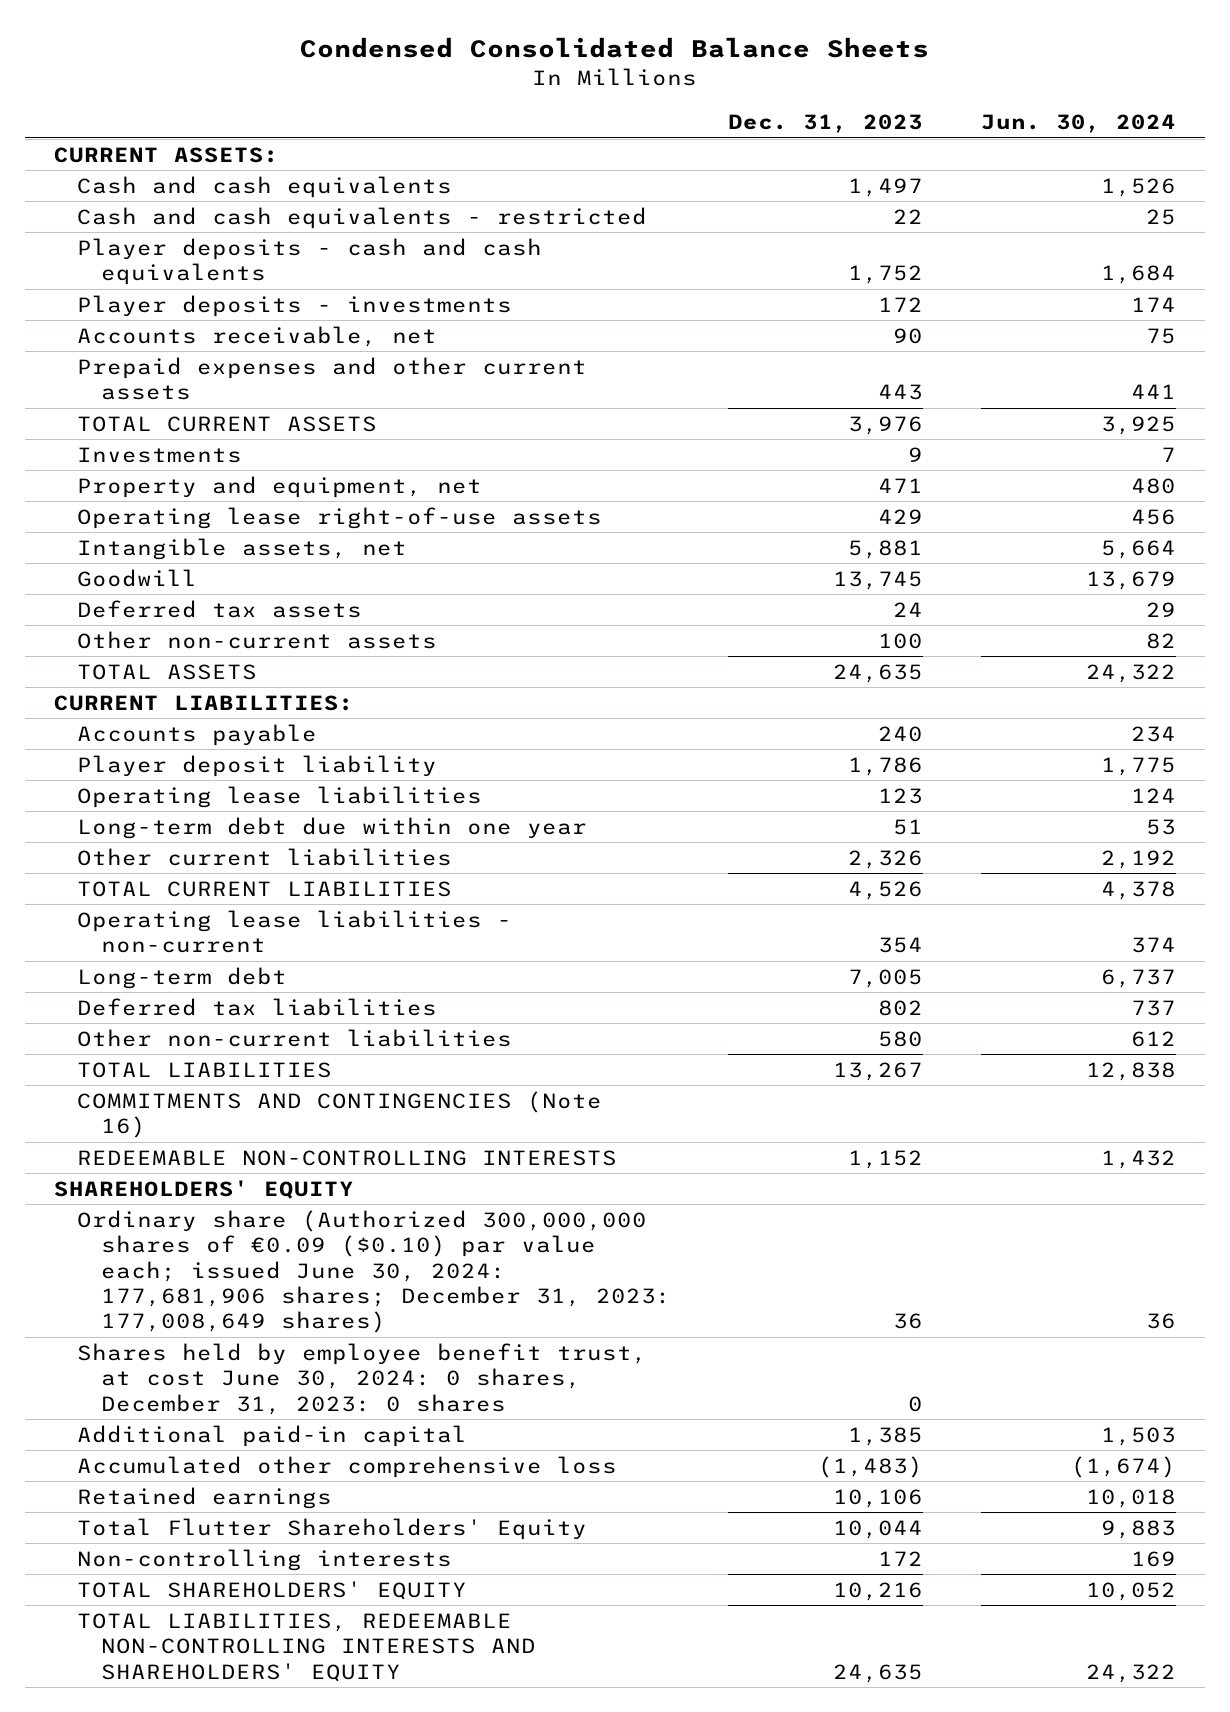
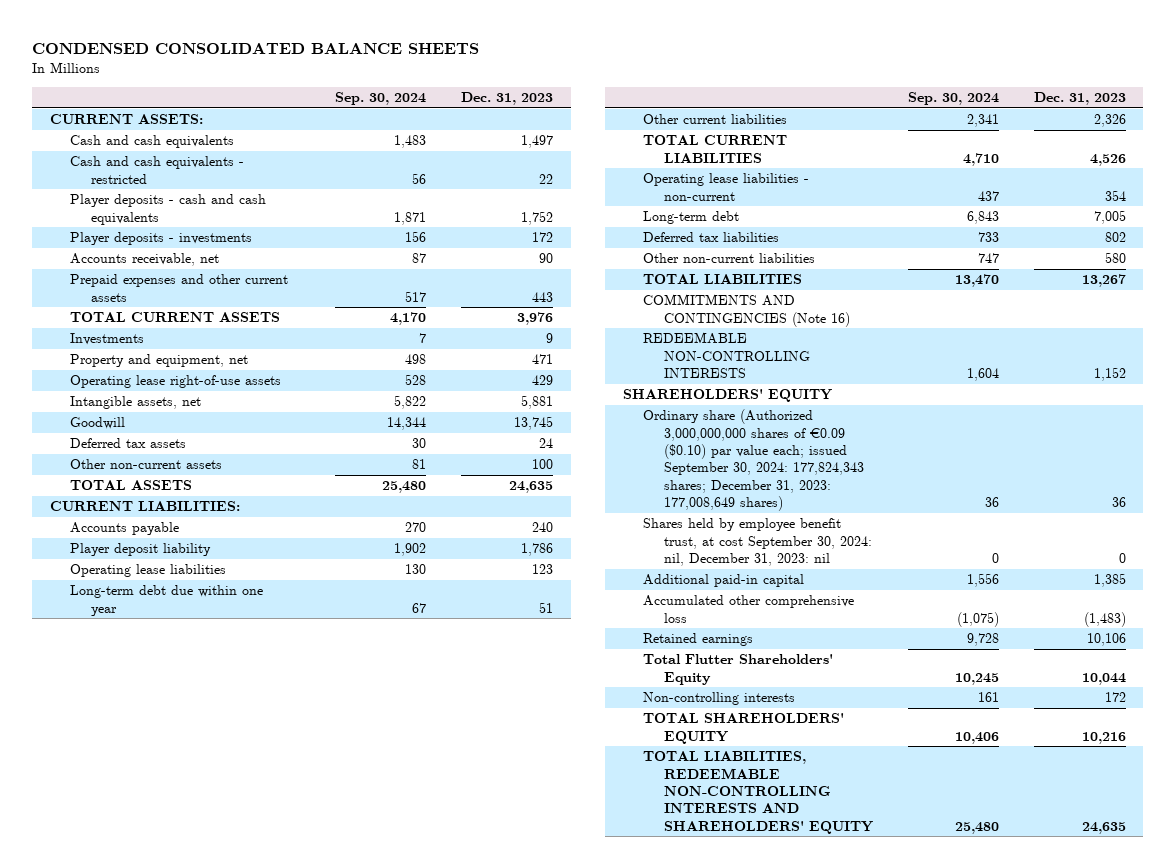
- Condensed Consolidated Balance Sheets
+ CONDENSED CONSOLIDATED BALANCE SHEETS
- | Dec. 31, 2023 | Jun. 30, 2024
+ | Sep. 30, 2024 | Dec. 31, 2023
- Ordinary share (Authorized 300,000,000 shares of €0.09 ($0.10) par value each; issued June 30, 2024: 177,681,906 shares; December 31, 2023: 177,008,649 shares) | 36 | 36
- Shares held by employee benefit trust, at cost June 30, 2024: 0 shares, December 31, 2023: 0 shares | 0 |
+ Ordinary share (Authorized 3,000,000,000 shares of €0.09 ($0.10) par value each; issued September 30, 2024: 177,824,343 shares; December 31, 2023: 177,008,649 shares) | 36 | 36
+ Shares held by employee benefit trust, at cost September 30, 2024: nil, December 31, 2023: nil | 0 | 0

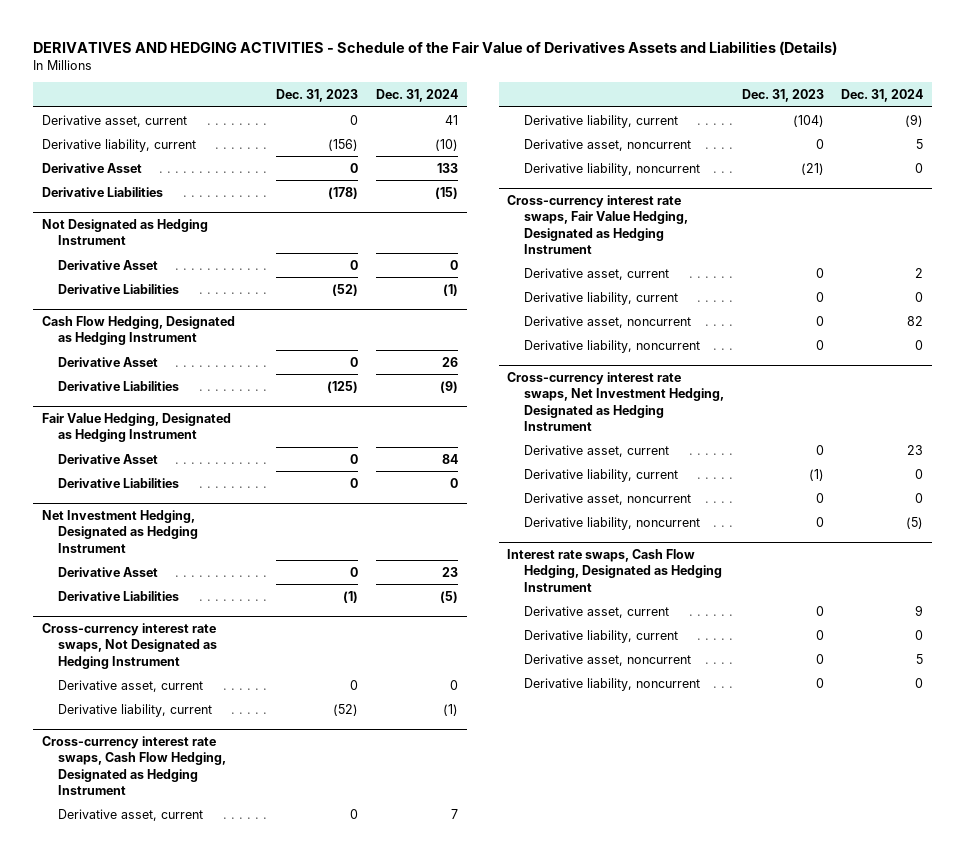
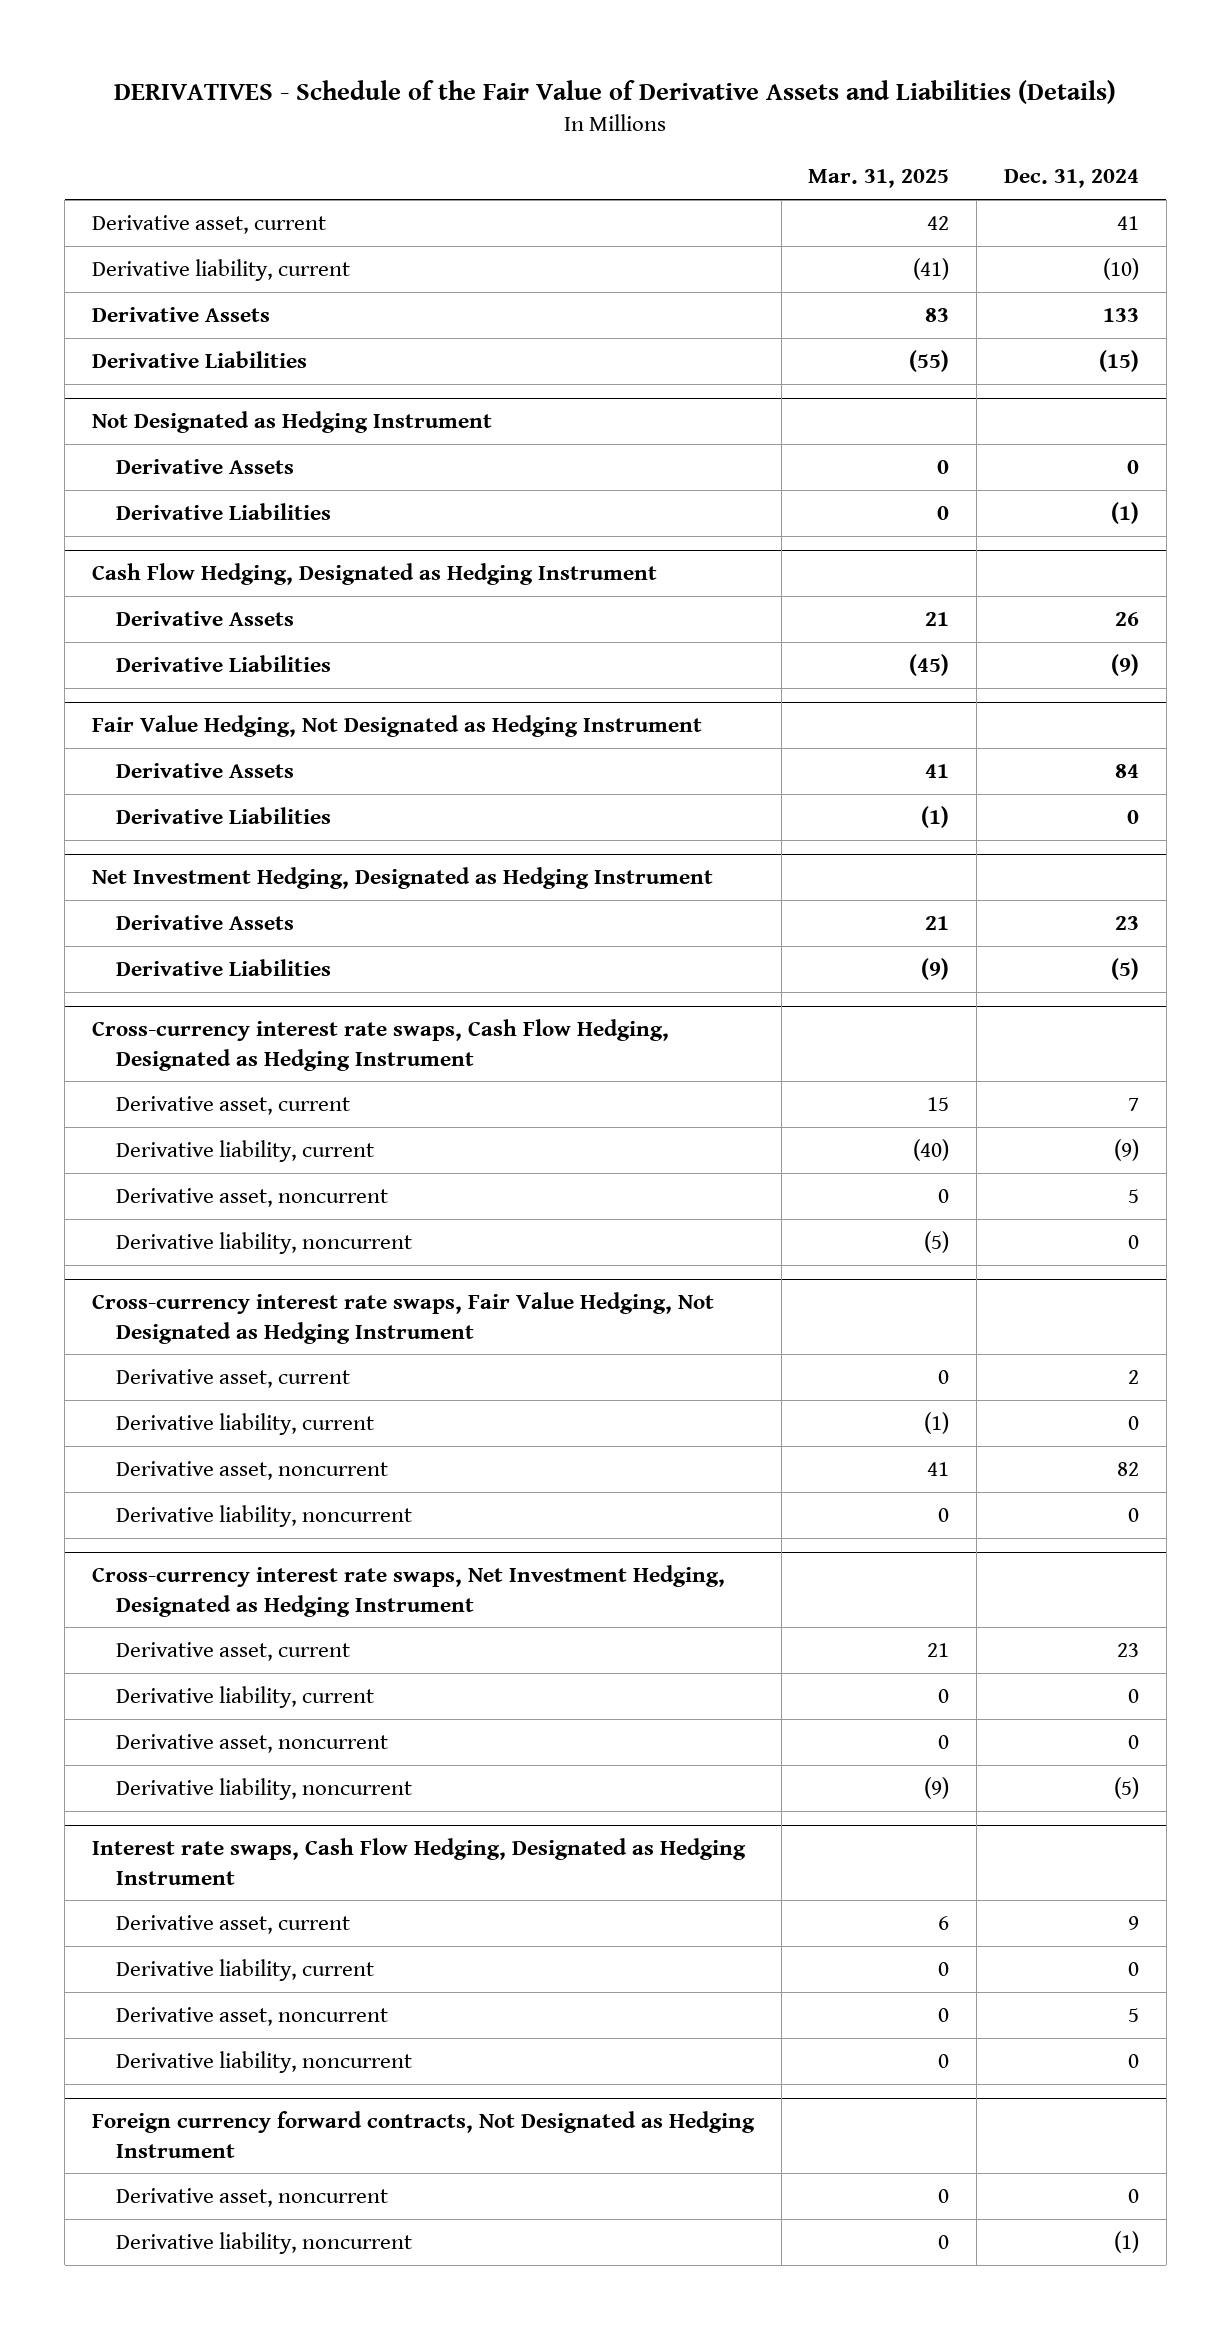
- DERIVATIVES AND HEDGING ACTIVITIES - Schedule of the Fair Value of Derivatives Assets and Liabilities (Details)
+ DERIVATIVES - Schedule of the Fair Value of Derivative Assets and Liabilities (Details)
- | Dec. 31, 2023 | Dec. 31, 2024
+ | Mar. 31, 2025 | Dec. 31, 2024
- Derivative Asset | 0 | 133
+ Derivative Assets | 83 | 133
@ Not Designated as Hedging Instrument
- Derivative Asset | 0 | 0
+ Derivative Assets | 0 | 0
@ Cash Flow Hedging, Designated as Hedging Instrument
- Derivative Asset | 0 | 26
+ Derivative Assets | 21 | 26
- Fair Value Hedging, Designated as Hedging Instrument
- Derivative Asset | 0 | 84
+ Fair Value Hedging, Not Designated as Hedging Instrument
+ Derivative Assets | 41 | 84
@ Net Investment Hedging, Designated as Hedging Instrument
- Derivative Asset | 0 | 23
+ Derivative Assets | 21 | 23
- Cross-currency interest rate swaps, Not Designated as Hedging Instrument
- Derivative asset, current | 0 | 0
- Derivative liability, current | (52) | (1)
- Cross-currency interest rate swaps, Fair Value Hedging, Designated as Hedging Instrument
+ Cross-currency interest rate swaps, Fair Value Hedging, Not Designated as Hedging Instrument
+ Foreign currency forward contracts, Not Designated as Hedging Instrument
+ Derivative asset, noncurrent | 0 | 0
+ Derivative liability, noncurrent | 0 | (1)

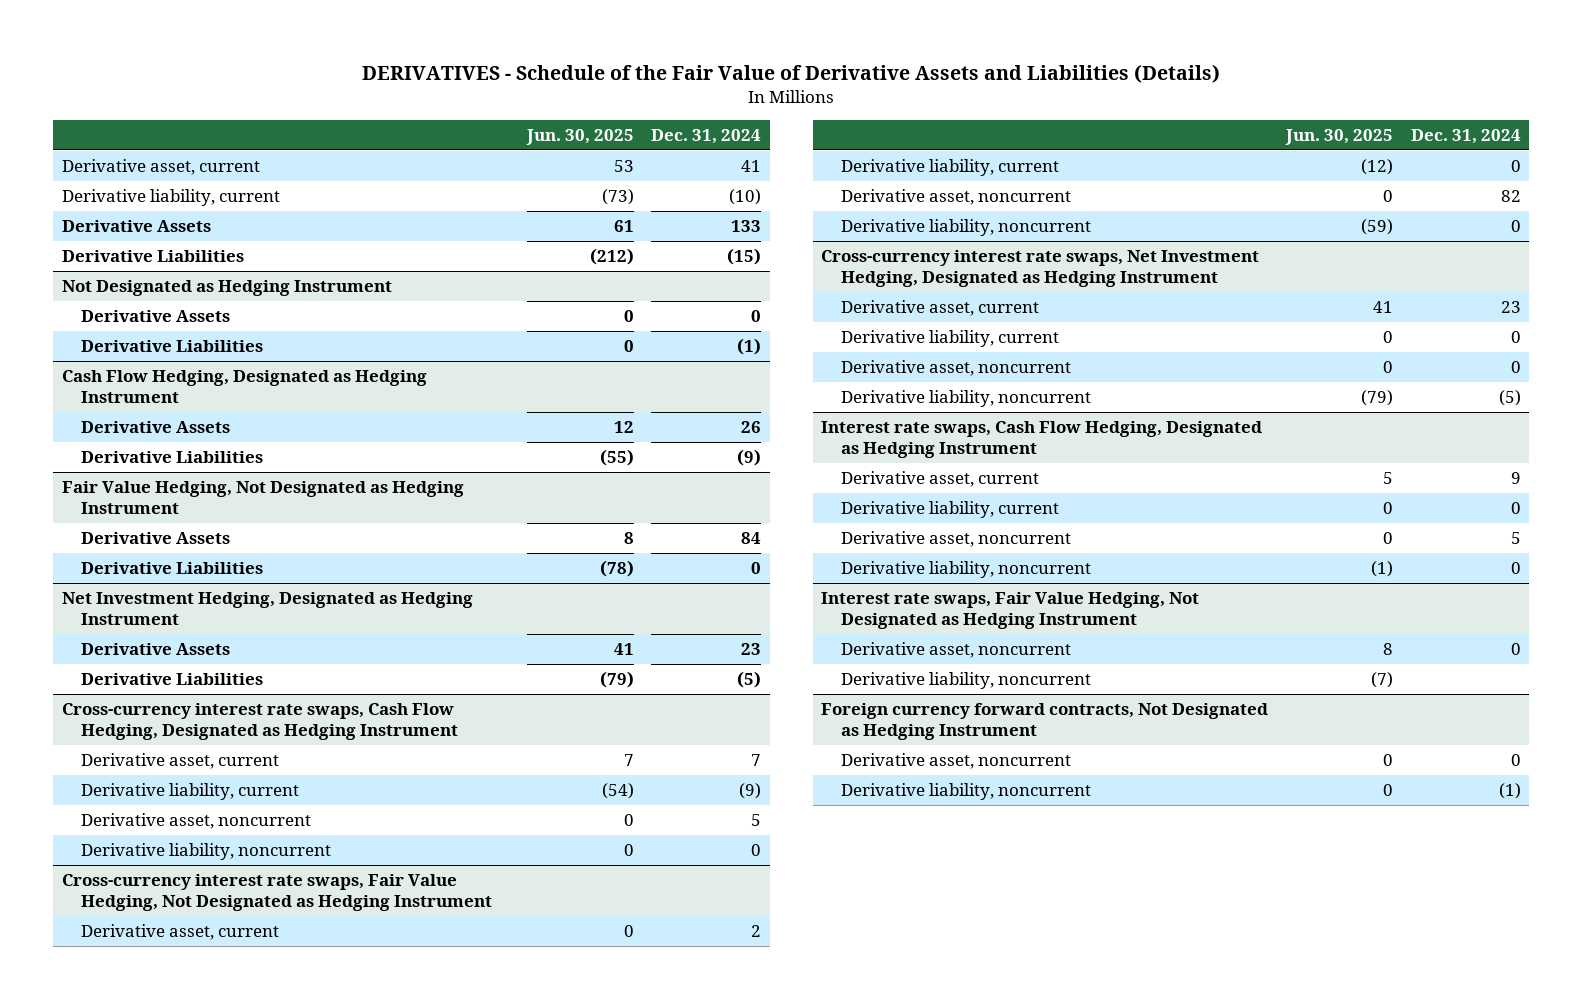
- | Mar. 31, 2025 | Dec. 31, 2024
+ | Jun. 30, 2025 | Dec. 31, 2024
+ Interest rate swaps, Fair Value Hedging, Not Designated as Hedging Instrument
+ Derivative asset, noncurrent | 8 | 0
+ Derivative liability, noncurrent | (7) |

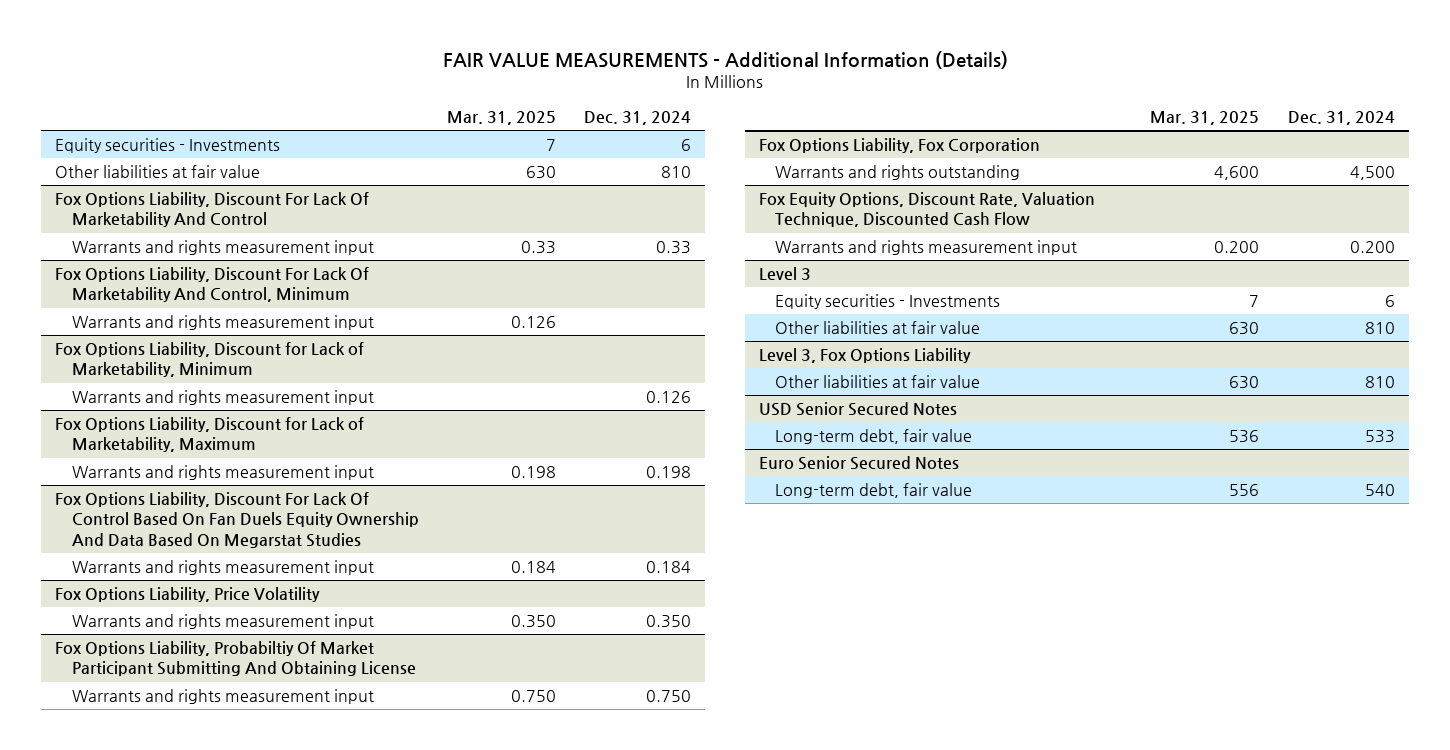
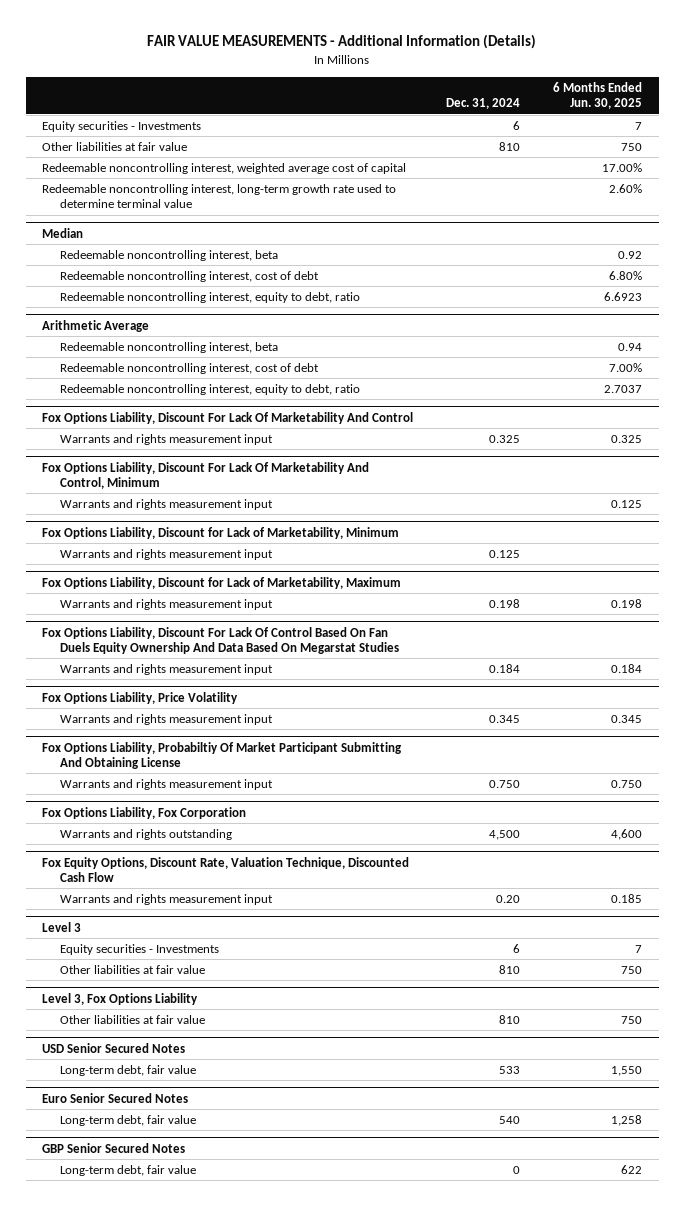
- | Mar. 31, 2025 | Dec. 31, 2024
+ | Dec. 31, 2024 | 6 Months Ended Jun. 30, 2025
+ Redeemable noncontrolling interest, weighted average cost of capital | | 17.00%
+ Redeemable noncontrolling interest, long-term growth rate used to determine terminal value | | 2.60%
+ Median
+ Redeemable noncontrolling interest, beta | | 0.92
+ Redeemable noncontrolling interest, cost of debt | | 6.80%
+ Redeemable noncontrolling interest, equity to debt, ratio | | 6.6923
+ Arithmetic Average
+ Redeemable noncontrolling interest, beta | | 0.94
+ Redeemable noncontrolling interest, cost of debt | | 7.00%
+ Redeemable noncontrolling interest, equity to debt, ratio | | 2.7037
@ Fox Options Liability, Discount For Lack Of Marketability And Control
- Warrants and rights measurement input | 0.33 | 0.33
+ Warrants and rights measurement input | 0.325 | 0.325
@ Fox Options Liability, Discount for Lack of Marketability, Minimum
- Warrants and rights measurement input | | 0.126
+ Warrants and rights measurement input | 0.125 |
@ Fox Options Liability, Price Volatility
- Warrants and rights measurement input | 0.350 | 0.350
+ Warrants and rights measurement input | 0.345 | 0.345
@ Fox Equity Options, Discount Rate, Valuation Technique, Discounted Cash Flow
- Warrants and rights measurement input | 0.200 | 0.200
+ Warrants and rights measurement input | 0.20 | 0.185
+ GBP Senior Secured Notes
+ Long-term debt, fair value | 0 | 622

